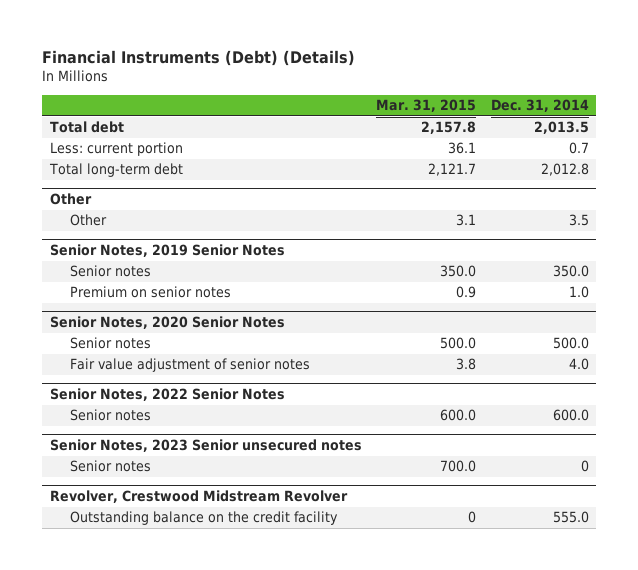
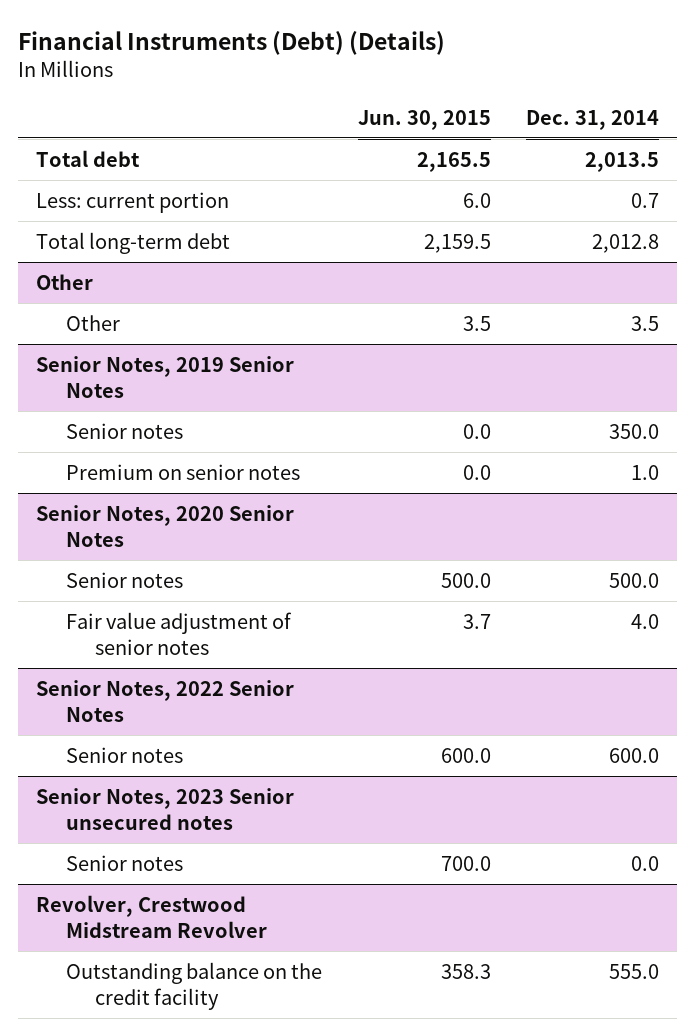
- | Mar. 31, 2015 | Dec. 31, 2014
+ | Jun. 30, 2015 | Dec. 31, 2014
@ Senior Notes, 2023 Senior unsecured notes
- Senior notes | 700.0 | 0
+ Senior notes | 700.0 | 0.0

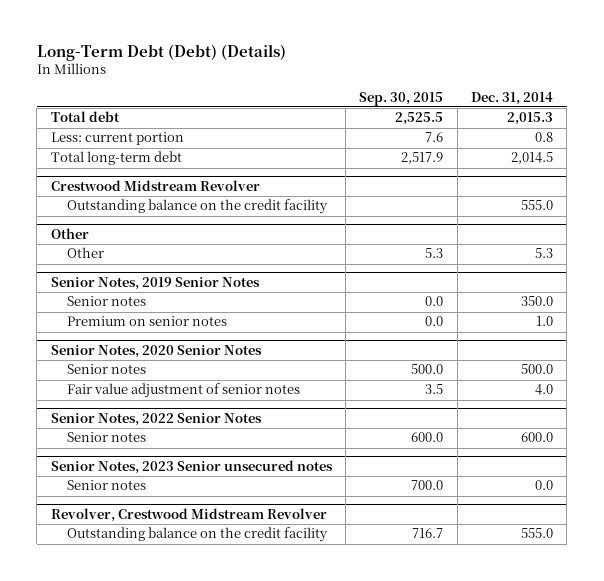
- Financial Instruments (Debt) (Details)
+ Long-Term Debt (Debt) (Details)
- | Jun. 30, 2015 | Dec. 31, 2014
+ | Sep. 30, 2015 | Dec. 31, 2014
- Total debt | 2,165.5 | 2,013.5
- Less: current portion | 6.0 | 0.7
- Total long-term debt | 2,159.5 | 2,012.8
+ Total debt | 2,525.5 | 2,015.3
+ Less: current portion | 7.6 | 0.8
+ Total long-term debt | 2,517.9 | 2,014.5
+ Crestwood Midstream Revolver
+ Outstanding balance on the credit facility | | 555.0
@ Other
- Other | 3.5 | 3.5
+ Other | 5.3 | 5.3

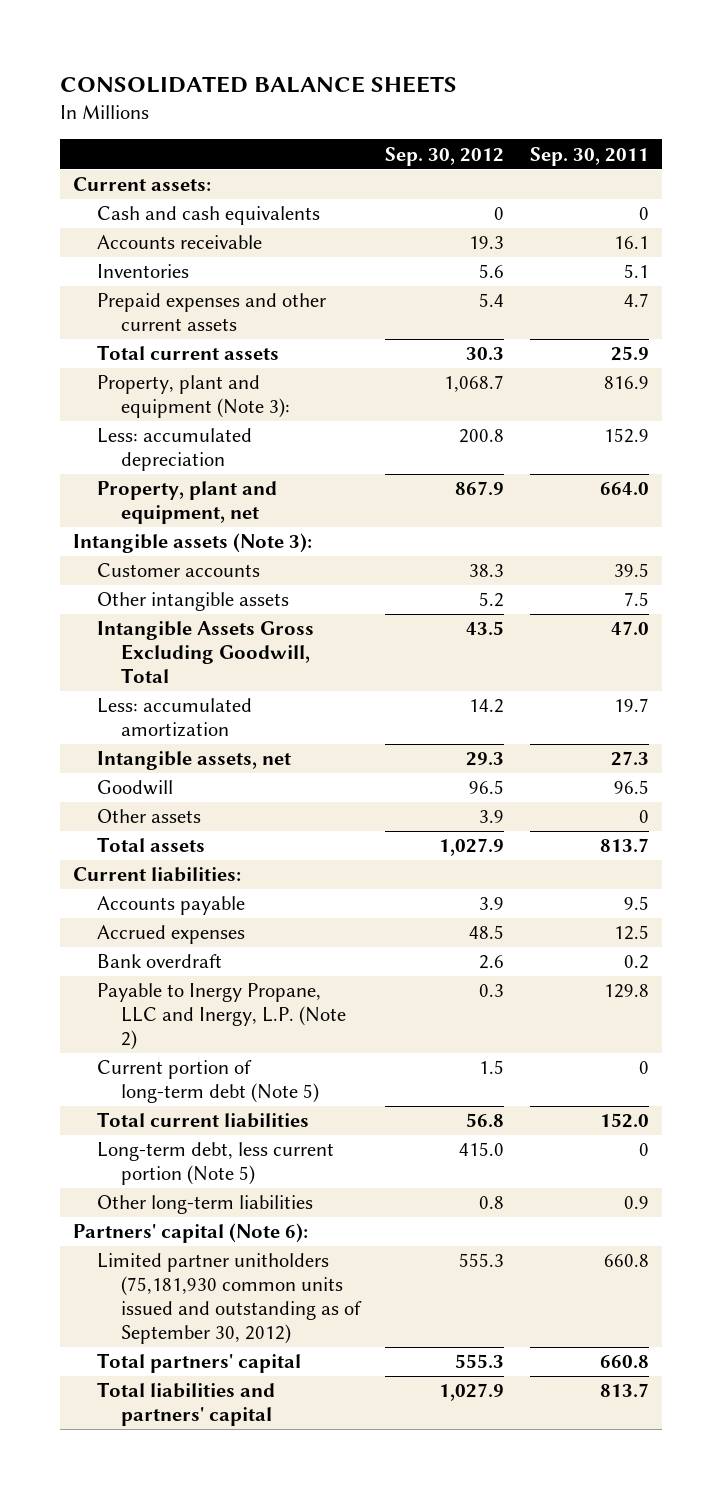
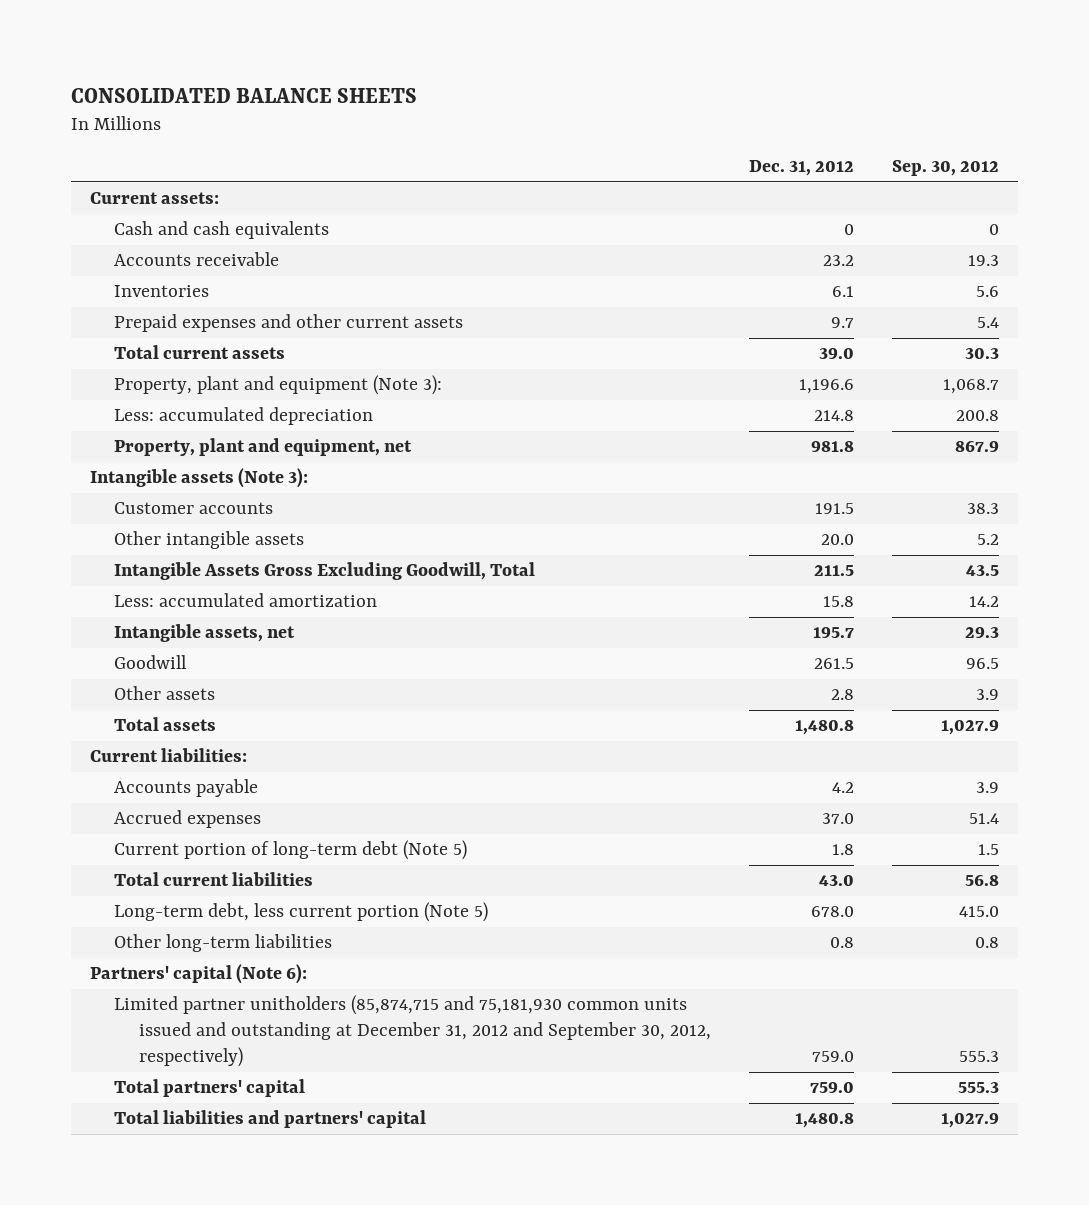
- | Sep. 30, 2012 | Sep. 30, 2011
+ | Dec. 31, 2012 | Sep. 30, 2012
- Accrued expenses | 48.5 | 12.5
- Bank overdraft | 2.6 | 0.2
- Payable to Inergy Propane, LLC and Inergy, L.P. (Note 2) | 0.3 | 129.8
+ Accrued expenses | 37.0 | 51.4
- Limited partner unitholders (75,181,930 common units issued and outstanding as of September 30, 2012) | 555.3 | 660.8
+ Limited partner unitholders (85,874,715 and 75,181,930 common units issued and outstanding at December 31, 2012 and September 30, 2012, respectively) | 759.0 | 555.3

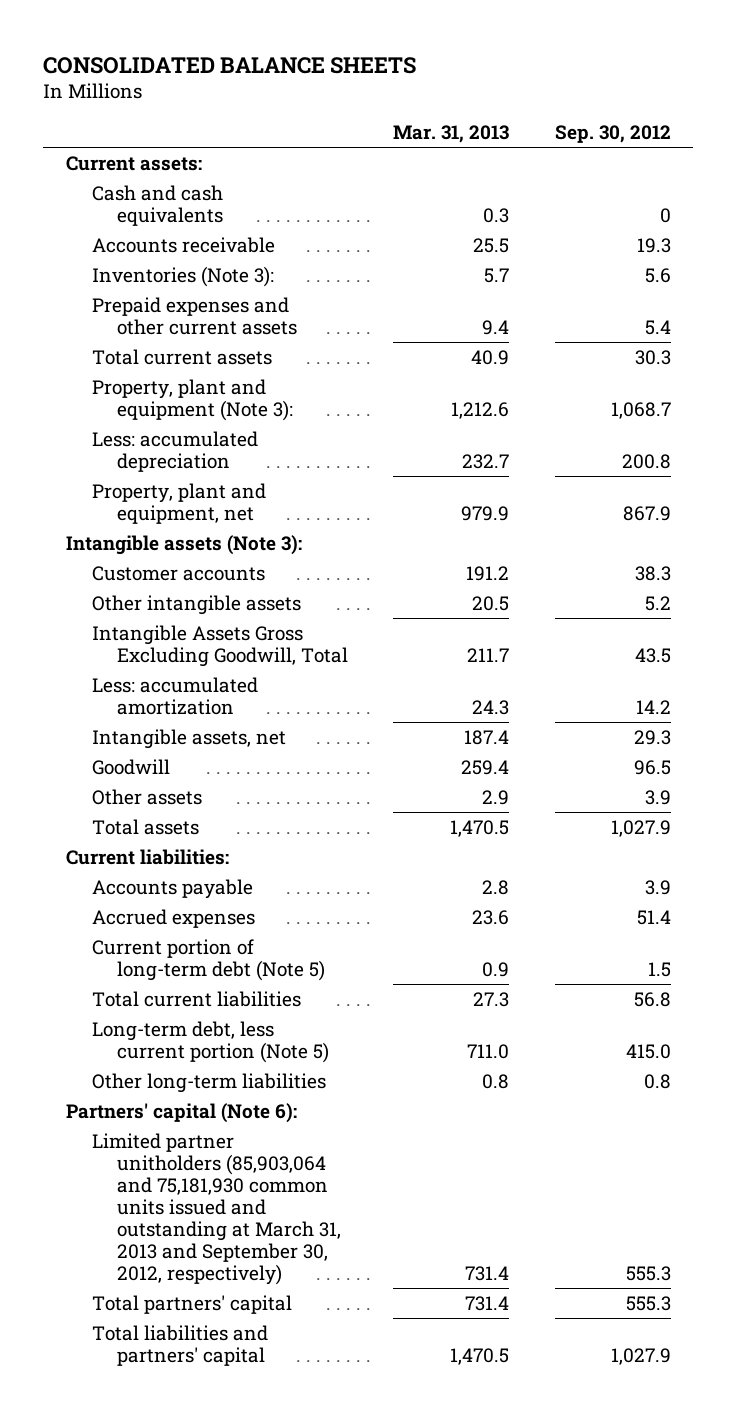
- | Dec. 31, 2012 | Sep. 30, 2012
+ | Mar. 31, 2013 | Sep. 30, 2012
- Inventories | 6.1 | 5.6
+ Inventories (Note 3): | 5.7 | 5.6
- Limited partner unitholders (85,874,715 and 75,181,930 common units issued and outstanding at December 31, 2012 and September 30, 2012, respectively) | 759.0 | 555.3
+ Limited partner unitholders (85,903,064 and 75,181,930 common units issued and outstanding at March 31, 2013 and September 30, 2012, respectively) | 731.4 | 555.3

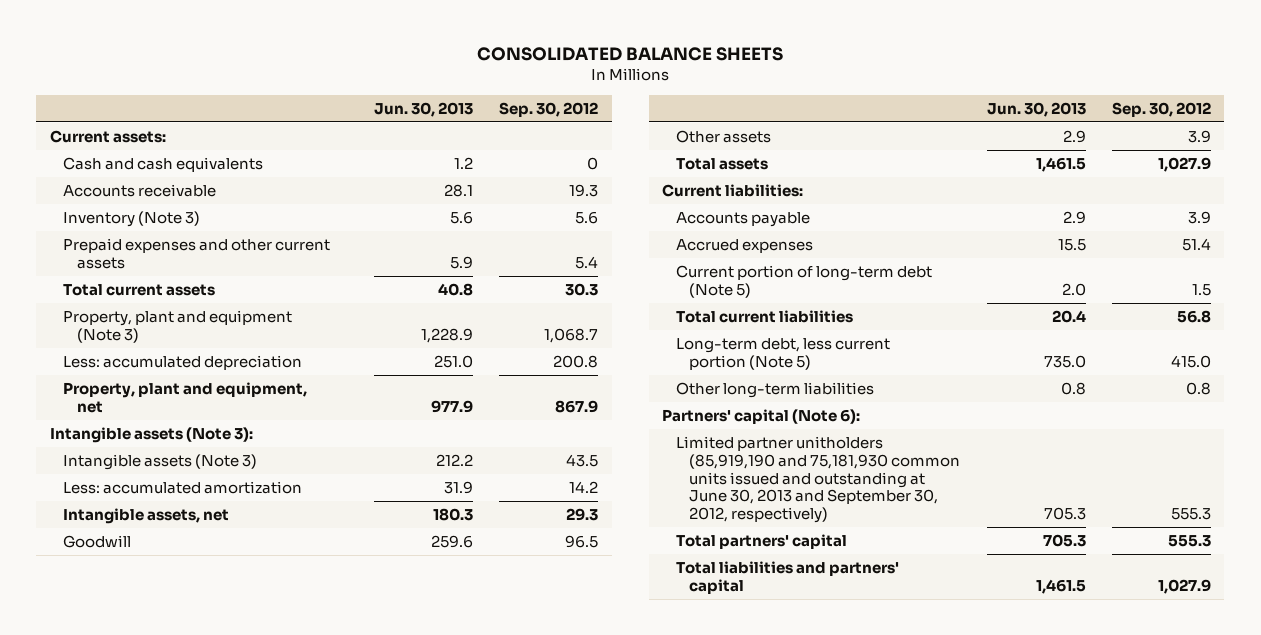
- | Mar. 31, 2013 | Sep. 30, 2012
+ | Jun. 30, 2013 | Sep. 30, 2012
- Inventories (Note 3): | 5.7 | 5.6
+ Inventory (Note 3) | 5.6 | 5.6
- Property, plant and equipment (Note 3): | 1,212.6 | 1,068.7
+ Property, plant and equipment (Note 3) | 1,228.9 | 1,068.7
- Customer accounts | 191.2 | 38.3
- Other intangible assets | 20.5 | 5.2
- Intangible Assets Gross Excluding Goodwill, Total | 211.7 | 43.5
+ Intangible assets (Note 3) | 212.2 | 43.5
- Limited partner unitholders (85,903,064 and 75,181,930 common units issued and outstanding at March 31, 2013 and September 30, 2012, respectively) | 731.4 | 555.3
+ Limited partner unitholders (85,919,190 and 75,181,930 common units issued and outstanding at June 30, 2013 and September 30, 2012, respectively) | 705.3 | 555.3

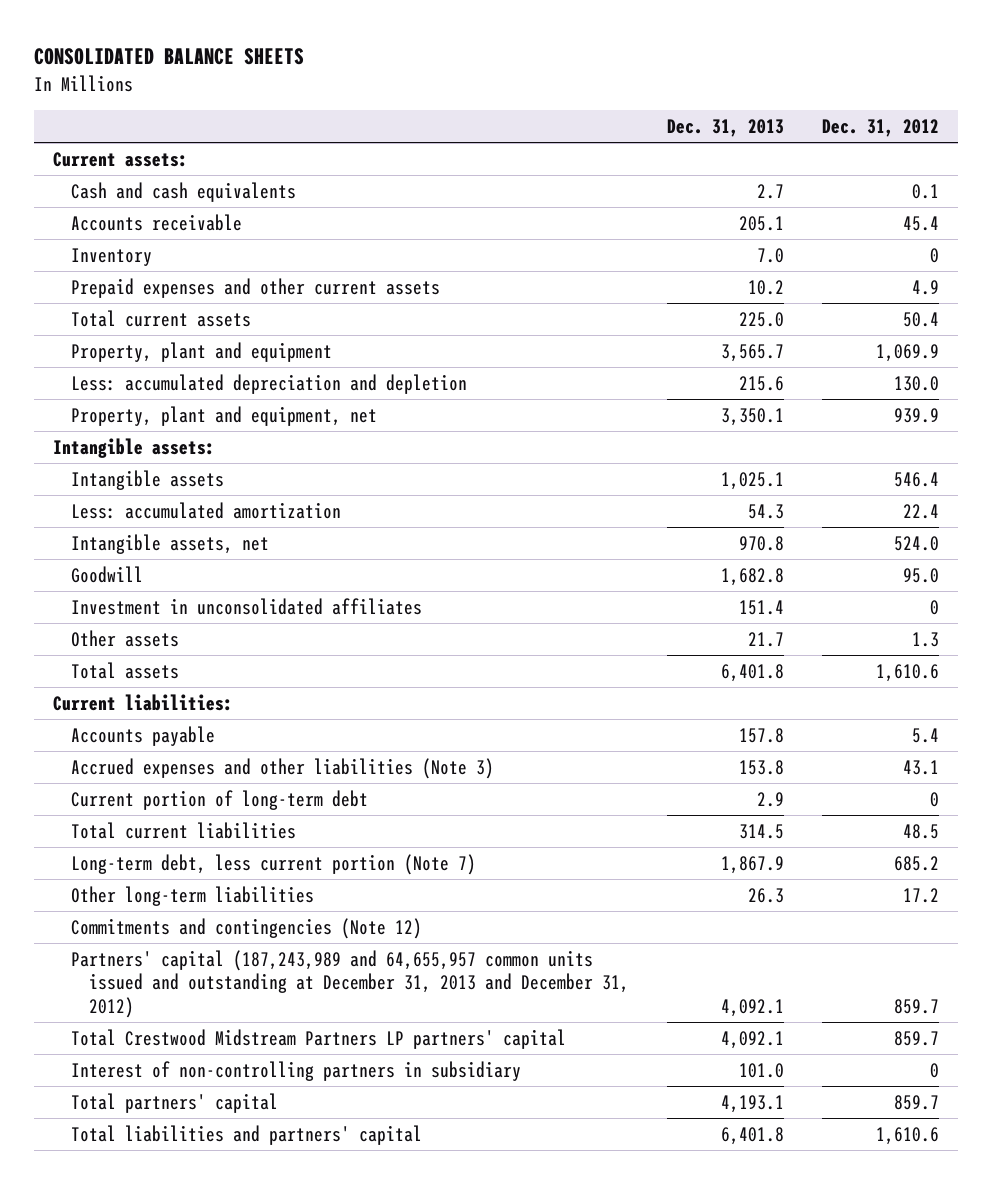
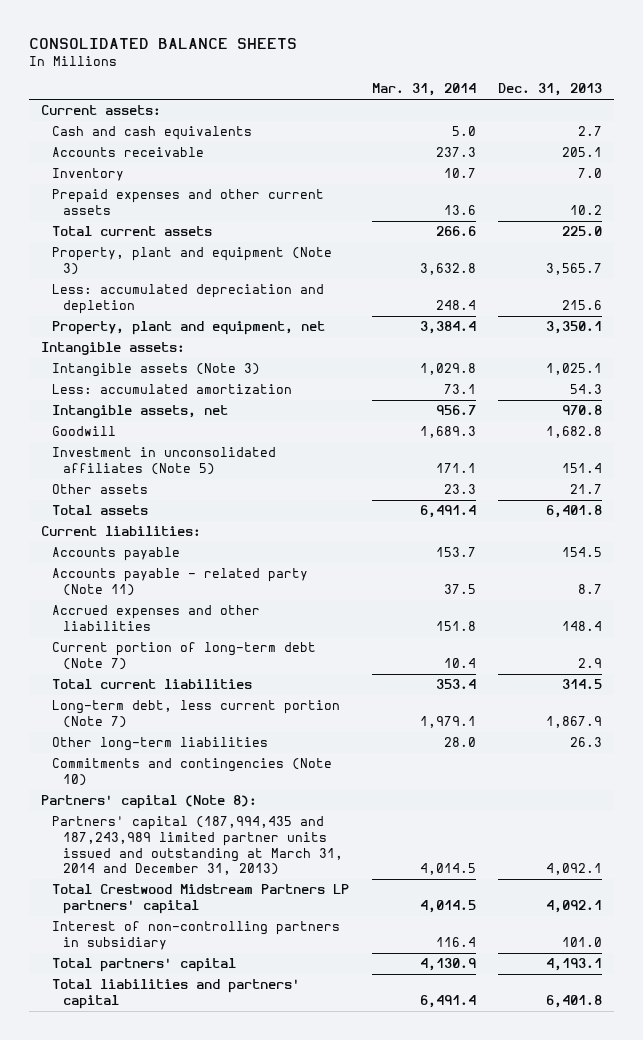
- | Dec. 31, 2013 | Dec. 31, 2012
+ | Mar. 31, 2014 | Dec. 31, 2013
- Property, plant and equipment | 3,565.7 | 1,069.9
+ Property, plant and equipment (Note 3) | 3,632.8 | 3,565.7
- Intangible assets | 1,025.1 | 546.4
+ Intangible assets (Note 3) | 1,029.8 | 1,025.1
- Investment in unconsolidated affiliates | 151.4 | 0
+ Investment in unconsolidated affiliates (Note 5) | 171.1 | 151.4
- Accounts payable | 157.8 | 5.4
- Accrued expenses and other liabilities (Note 3) | 153.8 | 43.1
- Current portion of long-term debt | 2.9 | 0
+ Accounts payable | 153.7 | 154.5
+ Accounts payable - related party (Note 11) | 37.5 | 8.7
+ Accrued expenses and other liabilities | 151.8 | 148.4
+ Current portion of long-term debt (Note 7) | 10.4 | 2.9
- Commitments and contingencies (Note 12)
- Partners' capital (187,243,989 and 64,655,957 common units issued and outstanding at December 31, 2013 and December 31, 2012) | 4,092.1 | 859.7
+ Commitments and contingencies (Note 10)
+ Partners' capital (Note 8):
+ Partners' capital (187,994,435 and 187,243,989 limited partner units issued and outstanding at March 31, 2014 and December 31, 2013) | 4,014.5 | 4,092.1

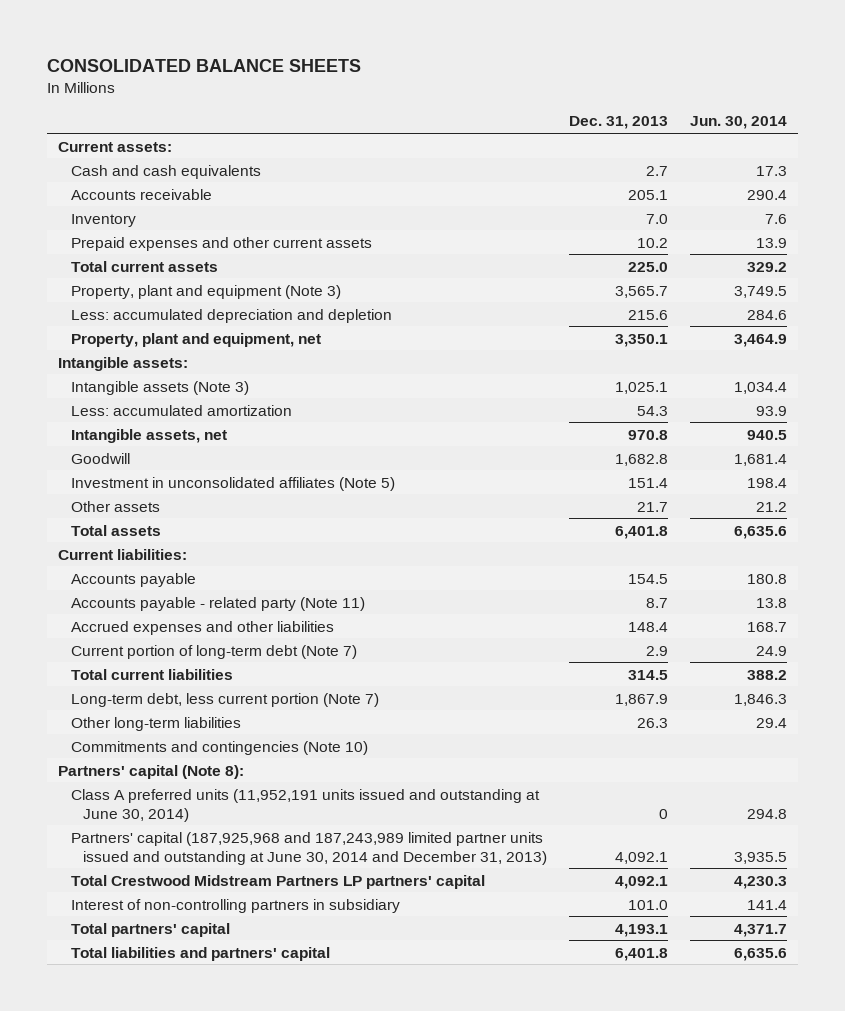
- | Mar. 31, 2014 | Dec. 31, 2013
+ | Dec. 31, 2013 | Jun. 30, 2014
- Partners' capital (187,994,435 and 187,243,989 limited partner units issued and outstanding at March 31, 2014 and December 31, 2013) | 4,014.5 | 4,092.1
+ Class A preferred units (11,952,191 units issued and outstanding at June 30, 2014) | 0 | 294.8
+ Partners' capital (187,925,968 and 187,243,989 limited partner units issued and outstanding at June 30, 2014 and December 31, 2013) | 4,092.1 | 3,935.5

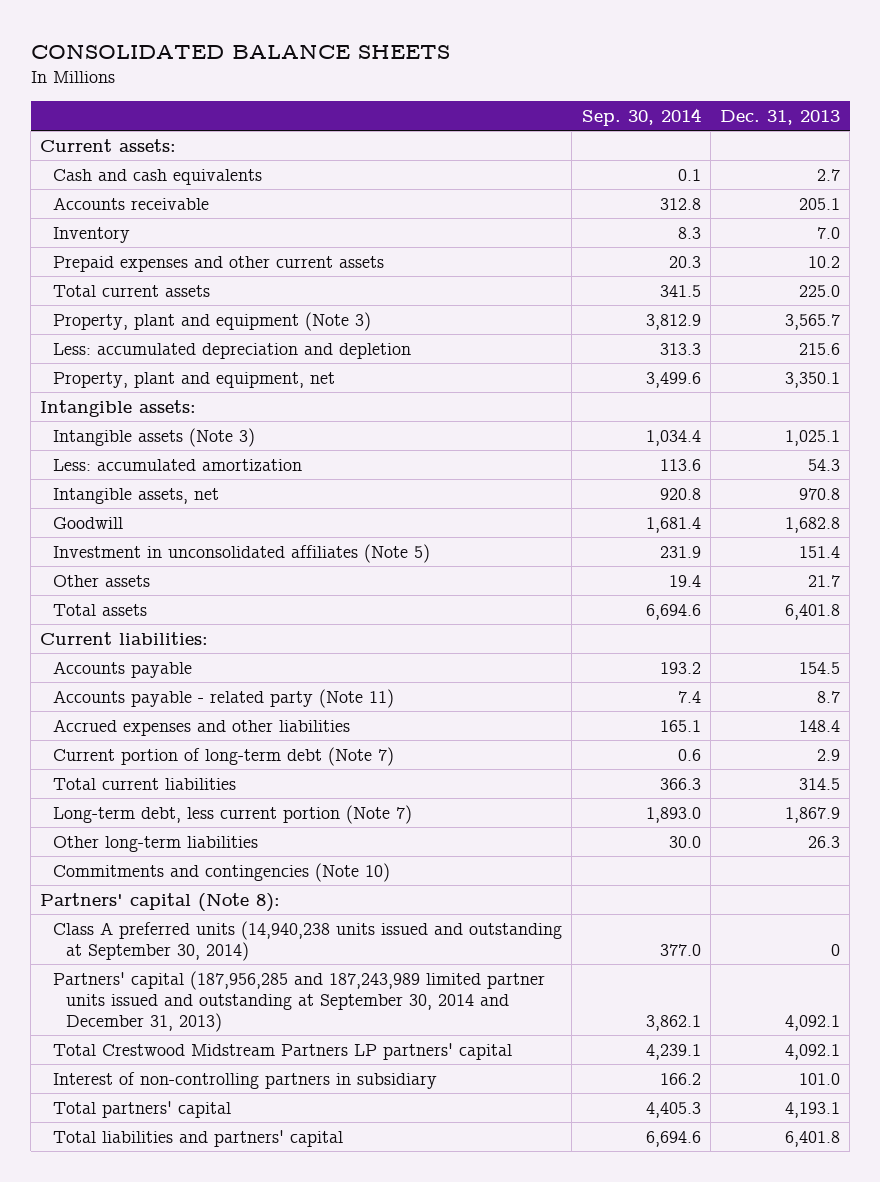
- | Dec. 31, 2013 | Jun. 30, 2014
+ | Sep. 30, 2014 | Dec. 31, 2013
- Class A preferred units (11,952,191 units issued and outstanding at June 30, 2014) | 0 | 294.8
- Partners' capital (187,925,968 and 187,243,989 limited partner units issued and outstanding at June 30, 2014 and December 31, 2013) | 4,092.1 | 3,935.5
+ Class A preferred units (14,940,238 units issued and outstanding at September 30, 2014) | 377.0 | 0
+ Partners' capital (187,956,285 and 187,243,989 limited partner units issued and outstanding at September 30, 2014 and December 31, 2013) | 3,862.1 | 4,092.1

